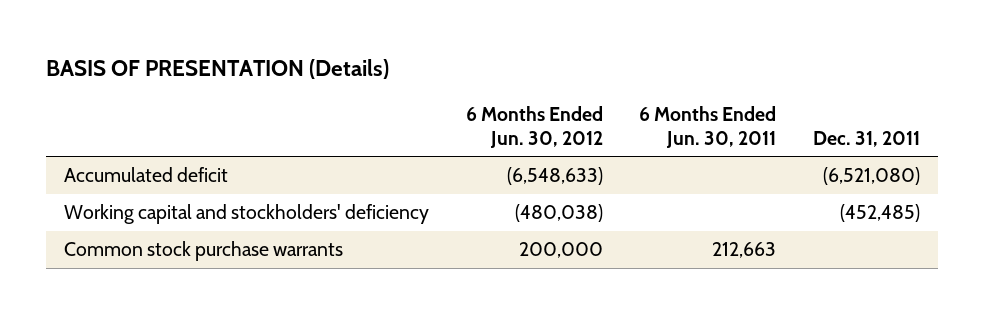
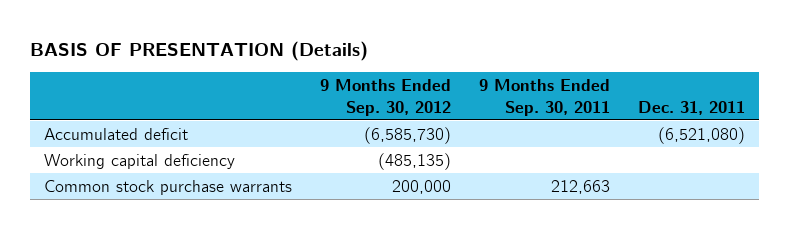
- | 6 Months Ended Jun. 30, 2012 | 6 Months Ended Jun. 30, 2011 | Dec. 31, 2011
+ | 9 Months Ended Sep. 30, 2012 | 9 Months Ended Sep. 30, 2011 | Dec. 31, 2011
- Working capital and stockholders' deficiency | (480,038) | | (452,485)
+ Working capital deficiency | (485,135) | |

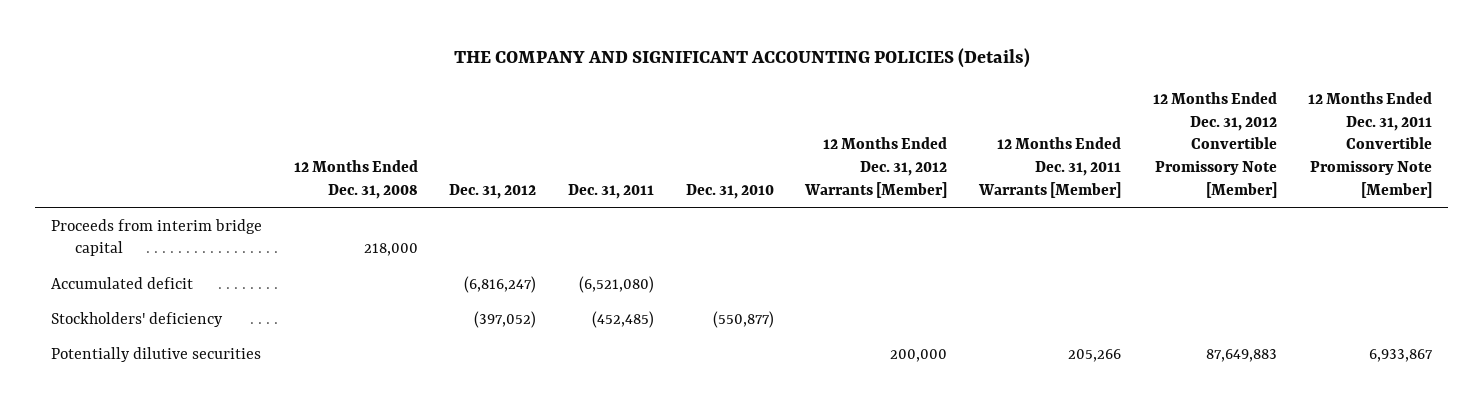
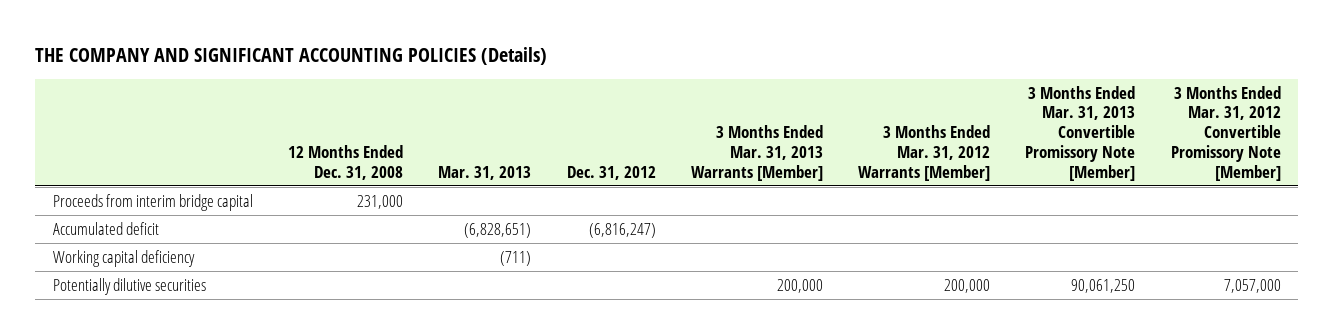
- | 12 Months Ended Dec. 31, 2008 | Dec. 31, 2012 | Dec. 31, 2011 | Dec. 31, 2010 | 12 Months Ended Dec. 31, 2012 Warrants [Member] | 12 Months Ended Dec. 31, 2011 Warrants [Member] | 12 Months Ended Dec. 31, 2012 Convertible Promissory Note [Member] | 12 Months Ended Dec. 31, 2011 Convertible Promissory Note [Member]
+ | 12 Months Ended Dec. 31, 2008 | Mar. 31, 2013 | Dec. 31, 2012 | 3 Months Ended Mar. 31, 2013 Warrants [Member] | 3 Months Ended Mar. 31, 2012 Warrants [Member] | 3 Months Ended Mar. 31, 2013 Convertible Promissory Note [Member] | 3 Months Ended Mar. 31, 2012 Convertible Promissory Note [Member]
- Proceeds from interim bridge capital | 218,000 | | | | | | |
+ Proceeds from interim bridge capital | 231,000 | | | | | |
- Stockholders' deficiency | | (397,052) | (452,485) | (550,877) | | | |
+ Working capital deficiency | | (711) | | | | |

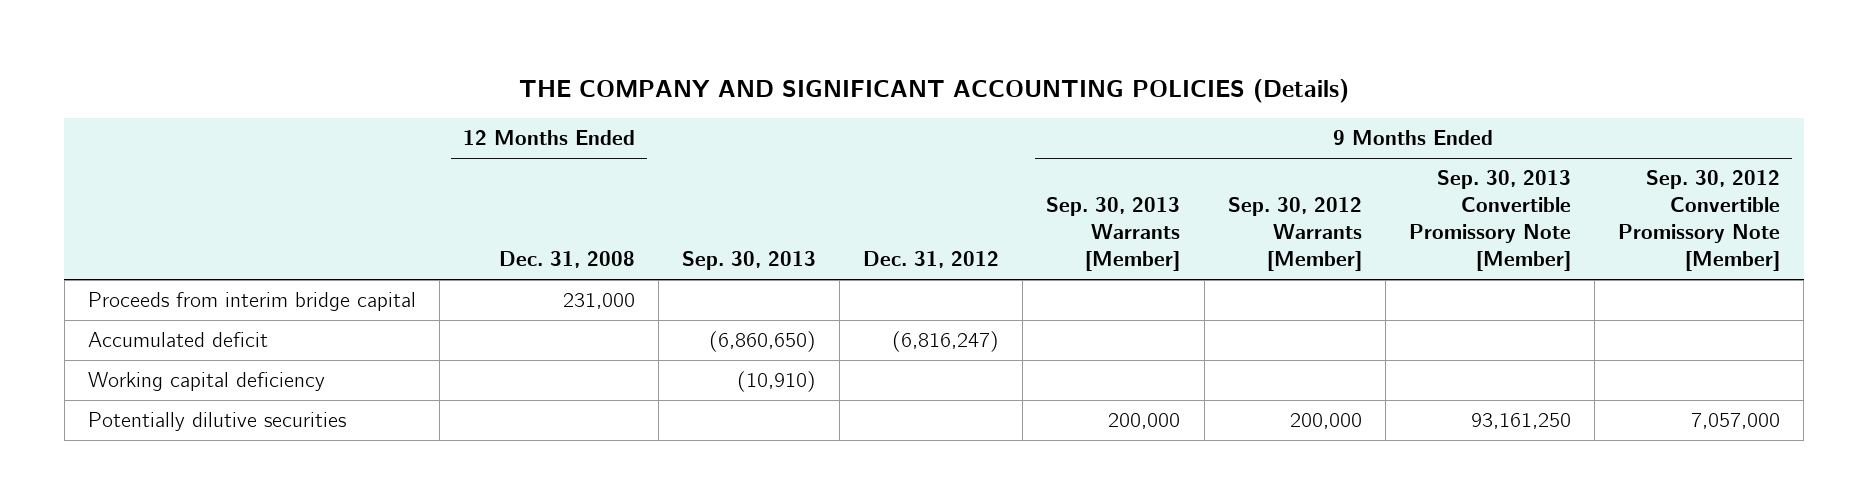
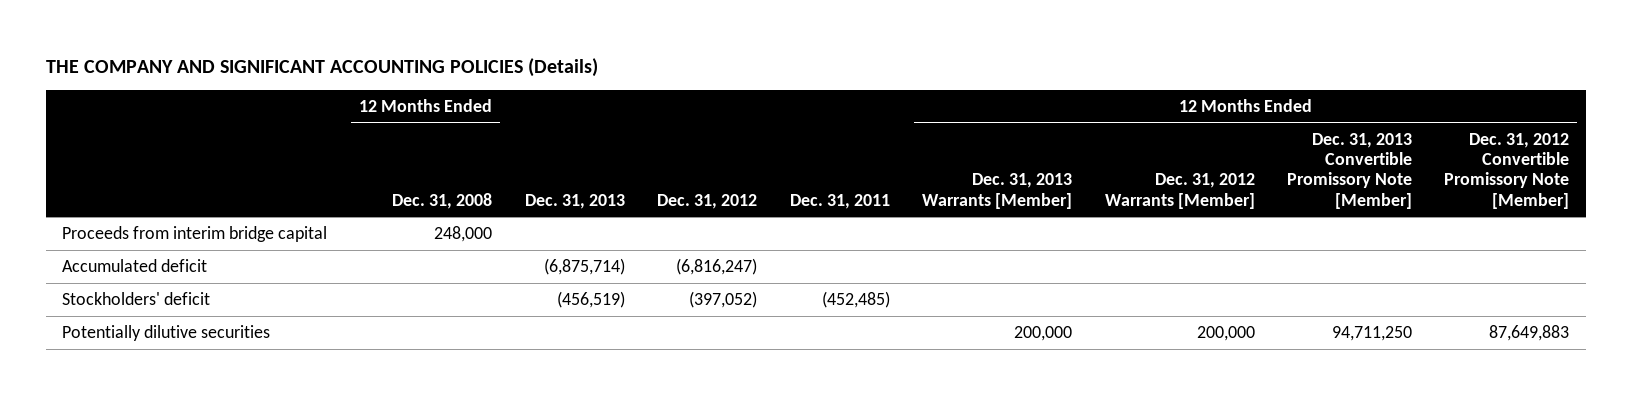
- | 12 Months Ended Dec. 31, 2008 | Sep. 30, 2013 | Dec. 31, 2012 | 9 Months Ended Sep. 30, 2013 Warrants [Member] | 9 Months Ended Sep. 30, 2012 Warrants [Member] | 9 Months Ended Sep. 30, 2013 Convertible Promissory Note [Member] | 9 Months Ended Sep. 30, 2012 Convertible Promissory Note [Member]
+ | 12 Months Ended Dec. 31, 2008 | Dec. 31, 2013 | Dec. 31, 2012 | Dec. 31, 2011 | 12 Months Ended Dec. 31, 2013 Warrants [Member] | 12 Months Ended Dec. 31, 2012 Warrants [Member] | 12 Months Ended Dec. 31, 2013 Convertible Promissory Note [Member] | 12 Months Ended Dec. 31, 2012 Convertible Promissory Note [Member]
- Proceeds from interim bridge capital | 231,000 | | | | | |
+ Proceeds from interim bridge capital | 248,000 | | | | | | |
- Working capital deficiency | | (10,910) | | | | |
+ Stockholders' deficit | | (456,519) | (397,052) | (452,485) | | | |

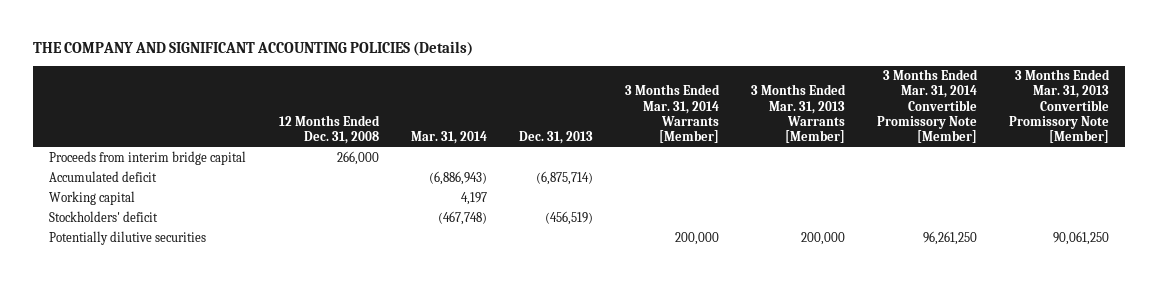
- | 12 Months Ended Dec. 31, 2008 | Dec. 31, 2013 | Dec. 31, 2012 | Dec. 31, 2011 | 12 Months Ended Dec. 31, 2013 Warrants [Member] | 12 Months Ended Dec. 31, 2012 Warrants [Member] | 12 Months Ended Dec. 31, 2013 Convertible Promissory Note [Member] | 12 Months Ended Dec. 31, 2012 Convertible Promissory Note [Member]
+ | 12 Months Ended Dec. 31, 2008 | Mar. 31, 2014 | Dec. 31, 2013 | 3 Months Ended Mar. 31, 2014 Warrants [Member] | 3 Months Ended Mar. 31, 2013 Warrants [Member] | 3 Months Ended Mar. 31, 2014 Convertible Promissory Note [Member] | 3 Months Ended Mar. 31, 2013 Convertible Promissory Note [Member]
- Proceeds from interim bridge capital | 248,000 | | | | | | |
+ Proceeds from interim bridge capital | 266,000 | | | | | |
+ Working capital | | 4,197 | | | | |

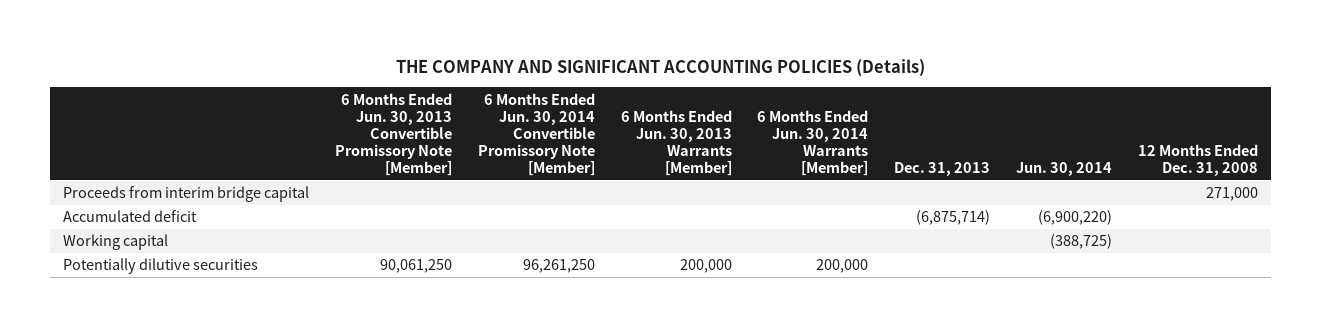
- | 12 Months Ended Dec. 31, 2008 | Mar. 31, 2014 | Dec. 31, 2013 | 3 Months Ended Mar. 31, 2014 Warrants [Member] | 3 Months Ended Mar. 31, 2013 Warrants [Member] | 3 Months Ended Mar. 31, 2014 Convertible Promissory Note [Member] | 3 Months Ended Mar. 31, 2013 Convertible Promissory Note [Member]
+ | 6 Months Ended Jun. 30, 2013 Convertible Promissory Note [Member] | 6 Months Ended Jun. 30, 2014 Convertible Promissory Note [Member] | 6 Months Ended Jun. 30, 2013 Warrants [Member] | 6 Months Ended Jun. 30, 2014 Warrants [Member] | Dec. 31, 2013 | Jun. 30, 2014 | 12 Months Ended Dec. 31, 2008
- Proceeds from interim bridge capital | 266,000 | | | | | |
+ Proceeds from interim bridge capital | | | | | | | 271,000
- Stockholders' deficit | | (467,748) | (456,519) | | | |

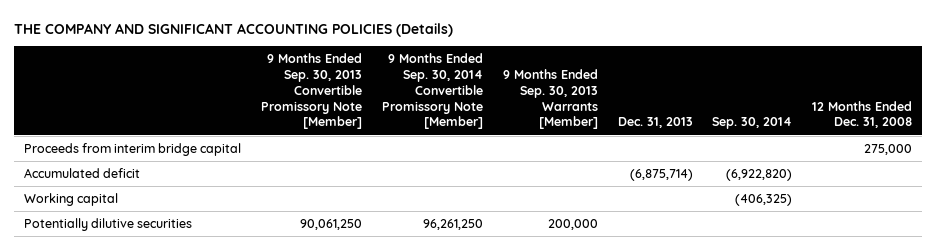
- | 6 Months Ended Jun. 30, 2013 Convertible Promissory Note [Member] | 6 Months Ended Jun. 30, 2014 Convertible Promissory Note [Member] | 6 Months Ended Jun. 30, 2013 Warrants [Member] | 6 Months Ended Jun. 30, 2014 Warrants [Member] | Dec. 31, 2013 | Jun. 30, 2014 | 12 Months Ended Dec. 31, 2008
+ | 9 Months Ended Sep. 30, 2013 Convertible Promissory Note [Member] | 9 Months Ended Sep. 30, 2014 Convertible Promissory Note [Member] | 9 Months Ended Sep. 30, 2013 Warrants [Member] | Dec. 31, 2013 | Sep. 30, 2014 | 12 Months Ended Dec. 31, 2008
- Proceeds from interim bridge capital | | | | | | | 271,000
+ Proceeds from interim bridge capital | | | | | | 275,000

